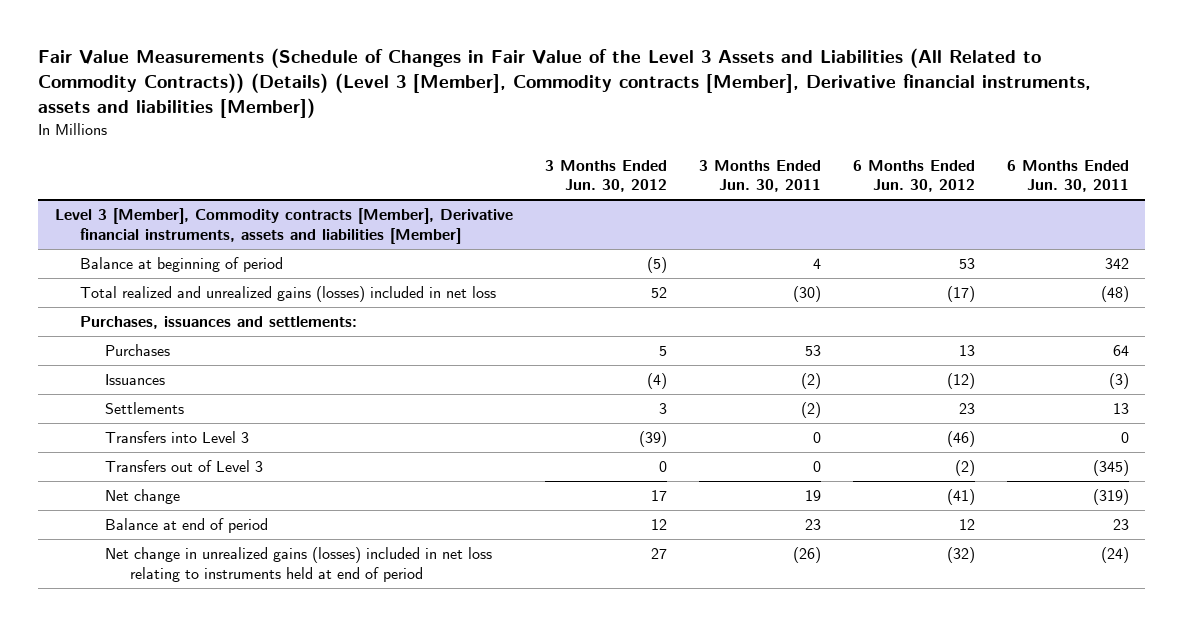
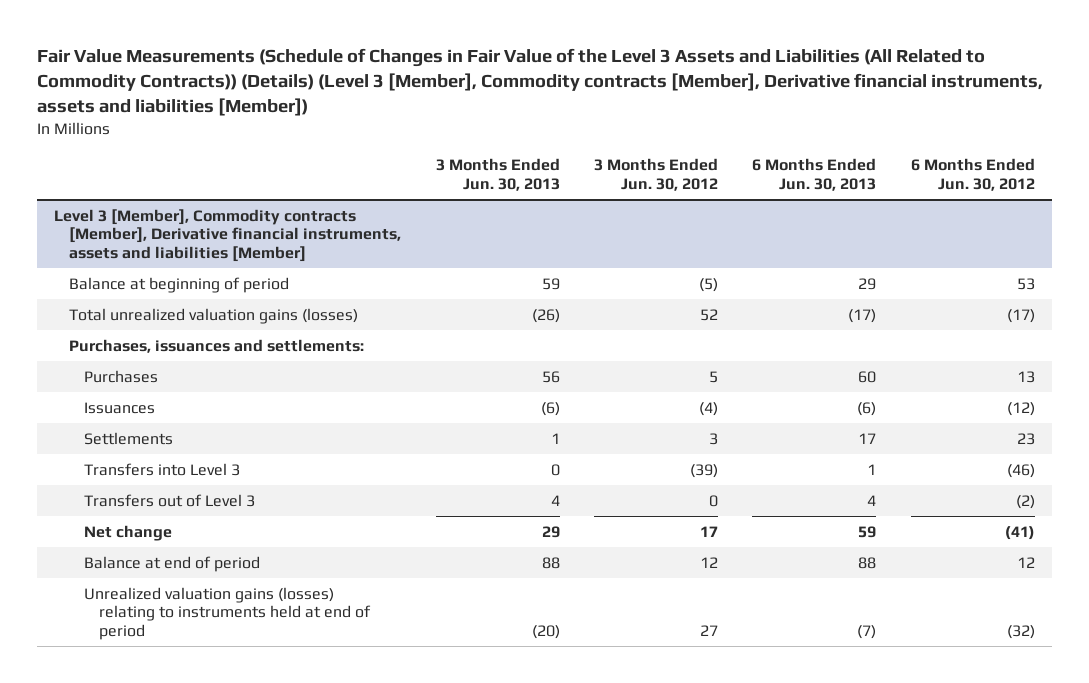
- | 3 Months Ended Jun. 30, 2012 | 3 Months Ended Jun. 30, 2011 | 6 Months Ended Jun. 30, 2012 | 6 Months Ended Jun. 30, 2011
+ | 3 Months Ended Jun. 30, 2013 | 3 Months Ended Jun. 30, 2012 | 6 Months Ended Jun. 30, 2013 | 6 Months Ended Jun. 30, 2012
@ Level 3 [Member], Commodity contracts [Member], Derivative financial instruments, assets and liabilities [Member]
- Total realized and unrealized gains (losses) included in net loss | 52 | (30) | (17) | (48)
+ Total unrealized valuation gains (losses) | (26) | 52 | (17) | (17)
- Net change in unrealized gains (losses) included in net loss relating to instruments held at end of period | 27 | (26) | (32) | (24)
+ Unrealized valuation gains (losses) relating to instruments held at end of period | (20) | 27 | (7) | (32)

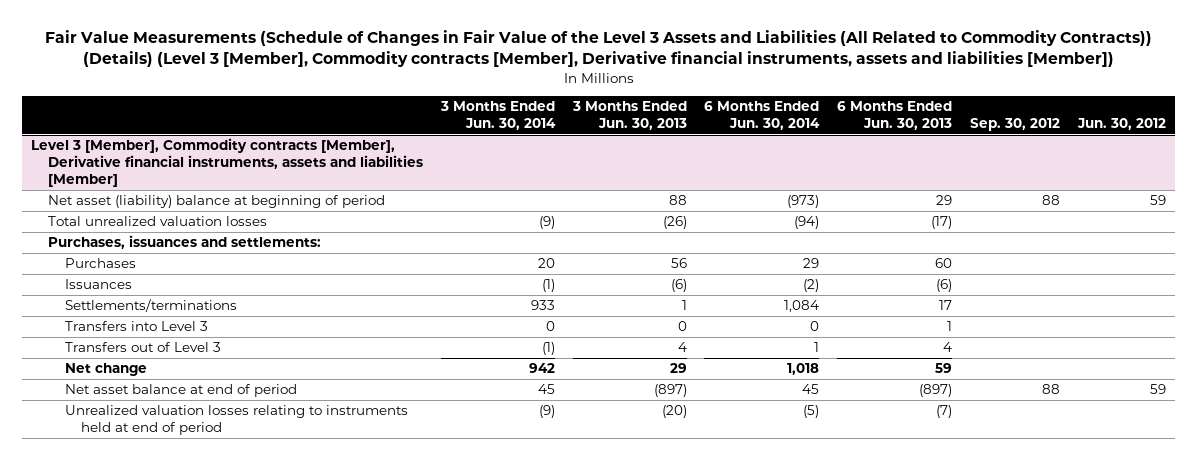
- | 3 Months Ended Jun. 30, 2013 | 3 Months Ended Jun. 30, 2012 | 6 Months Ended Jun. 30, 2013 | 6 Months Ended Jun. 30, 2012
+ | 3 Months Ended Jun. 30, 2014 | 3 Months Ended Jun. 30, 2013 | 6 Months Ended Jun. 30, 2014 | 6 Months Ended Jun. 30, 2013 | Sep. 30, 2012 | Jun. 30, 2012
@ Level 3 [Member], Commodity contracts [Member], Derivative financial instruments, assets and liabilities [Member]
- Balance at beginning of period | 59 | (5) | 29 | 53
- Total unrealized valuation gains (losses) | (26) | 52 | (17) | (17)
+ Net asset (liability) balance at beginning of period | | 88 | (973) | 29 | 88 | 59
+ Total unrealized valuation losses | (9) | (26) | (94) | (17) | |
- Settlements | 1 | 3 | 17 | 23
+ Settlements/terminations | 933 | 1 | 1,084 | 17 | |
- Balance at end of period | 88 | 12 | 88 | 12
- Unrealized valuation gains (losses) relating to instruments held at end of period | (20) | 27 | (7) | (32)
+ Net asset balance at end of period | 45 | (897) | 45 | (897) | 88 | 59
+ Unrealized valuation losses relating to instruments held at end of period | (9) | (20) | (5) | (7) | |

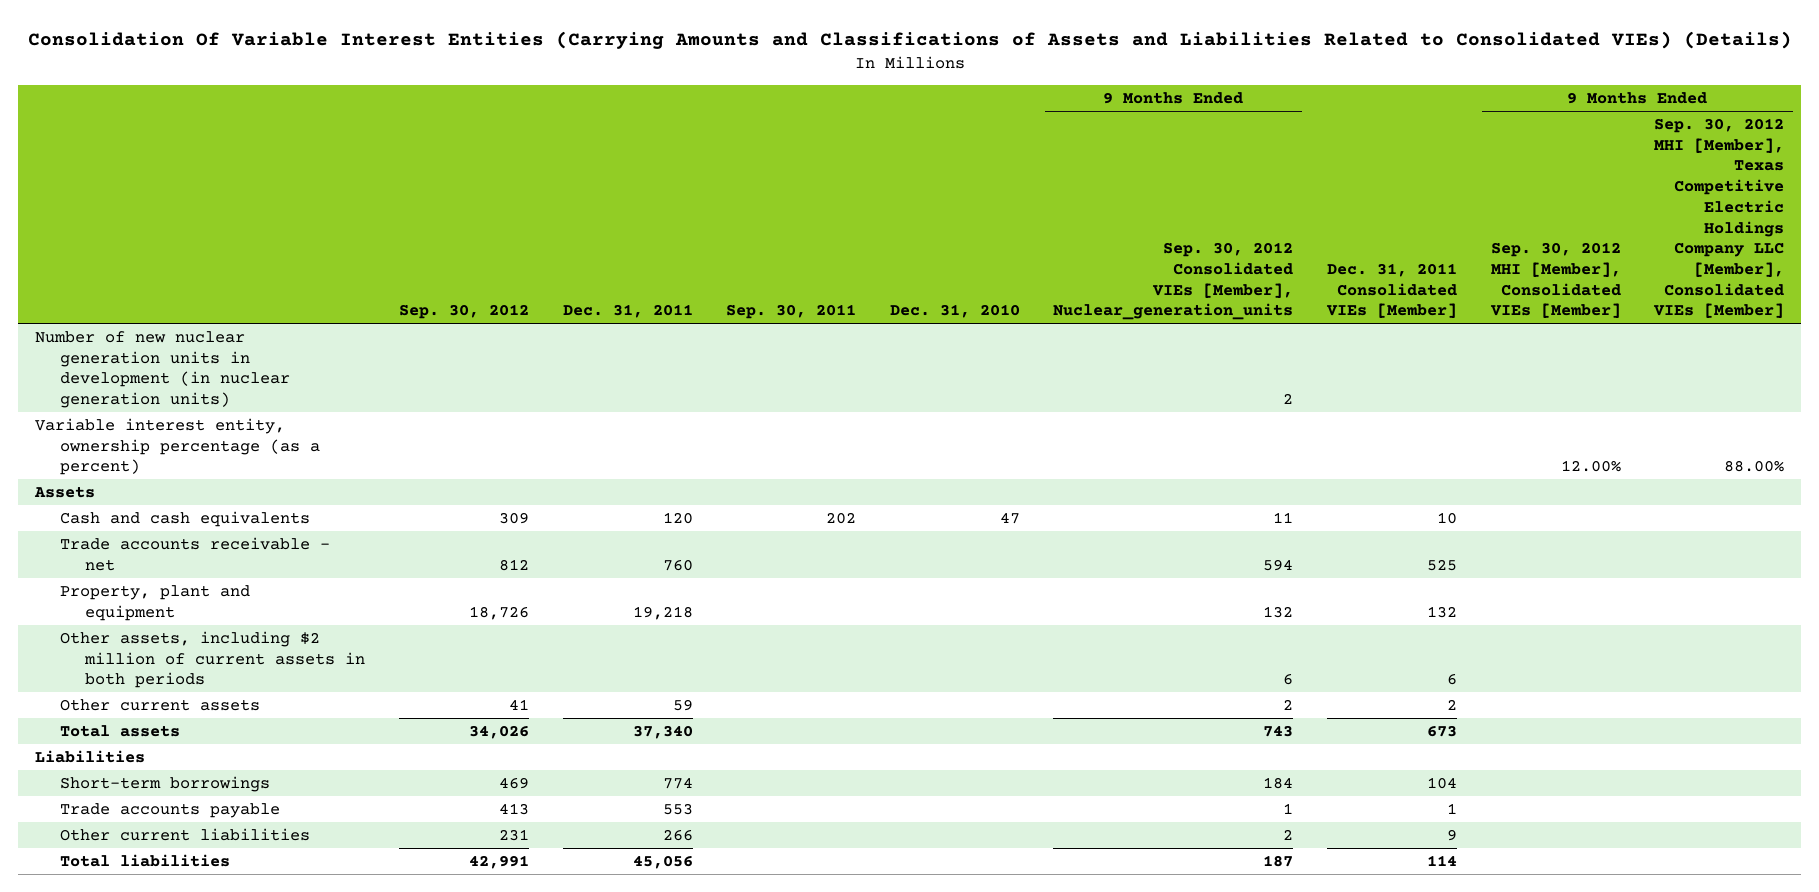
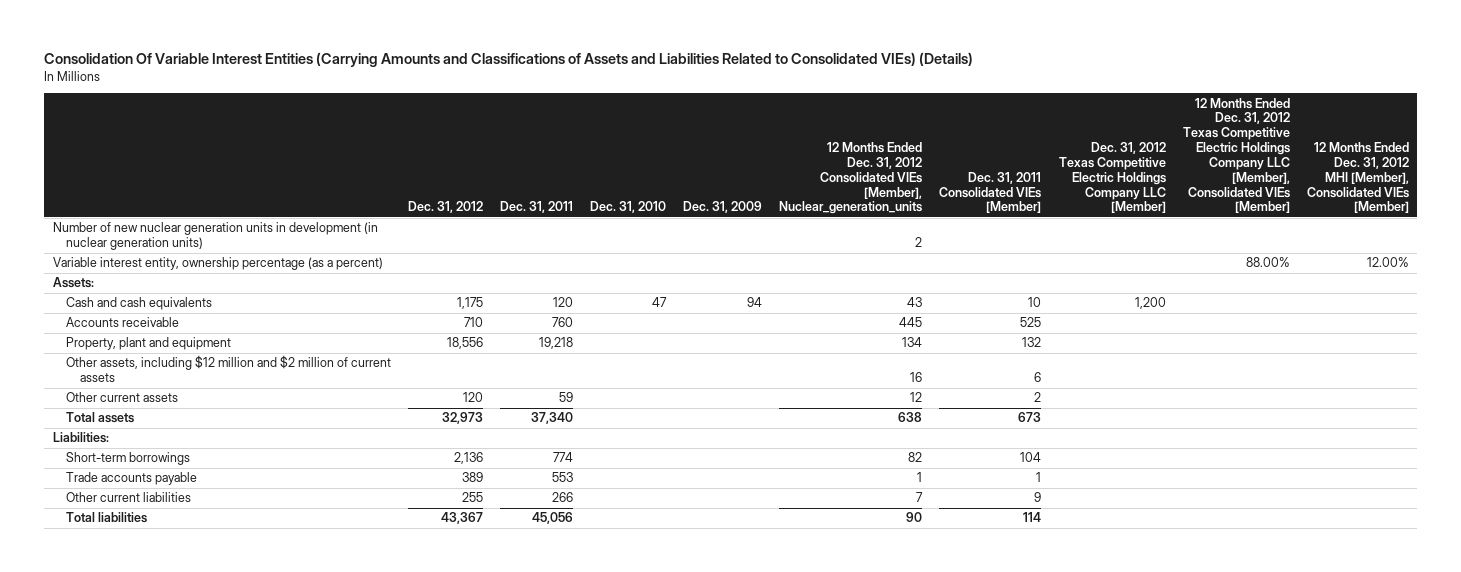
- | Sep. 30, 2012 | Dec. 31, 2011 | Sep. 30, 2011 | Dec. 31, 2010 | 9 Months Ended Sep. 30, 2012 Consolidated VIEs [Member], Nuclear_generation_units | Dec. 31, 2011 Consolidated VIEs [Member] | 9 Months Ended Sep. 30, 2012 MHI [Member], Consolidated VIEs [Member] | 9 Months Ended Sep. 30, 2012 MHI [Member], Texas Competitive Electric Holdings Company LLC [Member], Consolidated VIEs [Member]
+ | Dec. 31, 2012 | Dec. 31, 2011 | Dec. 31, 2010 | Dec. 31, 2009 | 12 Months Ended Dec. 31, 2012 Consolidated VIEs [Member], Nuclear_generation_units | Dec. 31, 2011 Consolidated VIEs [Member] | Dec. 31, 2012 Texas Competitive Electric Holdings Company LLC [Member] | 12 Months Ended Dec. 31, 2012 Texas Competitive Electric Holdings Company LLC [Member], Consolidated VIEs [Member] | 12 Months Ended Dec. 31, 2012 MHI [Member], Consolidated VIEs [Member]
- Assets
+ Assets:
- Trade accounts receivable - net | 812 | 760 | | | 594 | 525 | |
+ Accounts receivable | 710 | 760 | | | 445 | 525 | | |
- Other assets, including $2 million of current assets in both periods | | | | | 6 | 6 | |
+ Other assets, including $12 million and $2 million of current assets | | | | | 16 | 6 | | |
- Liabilities
+ Liabilities:

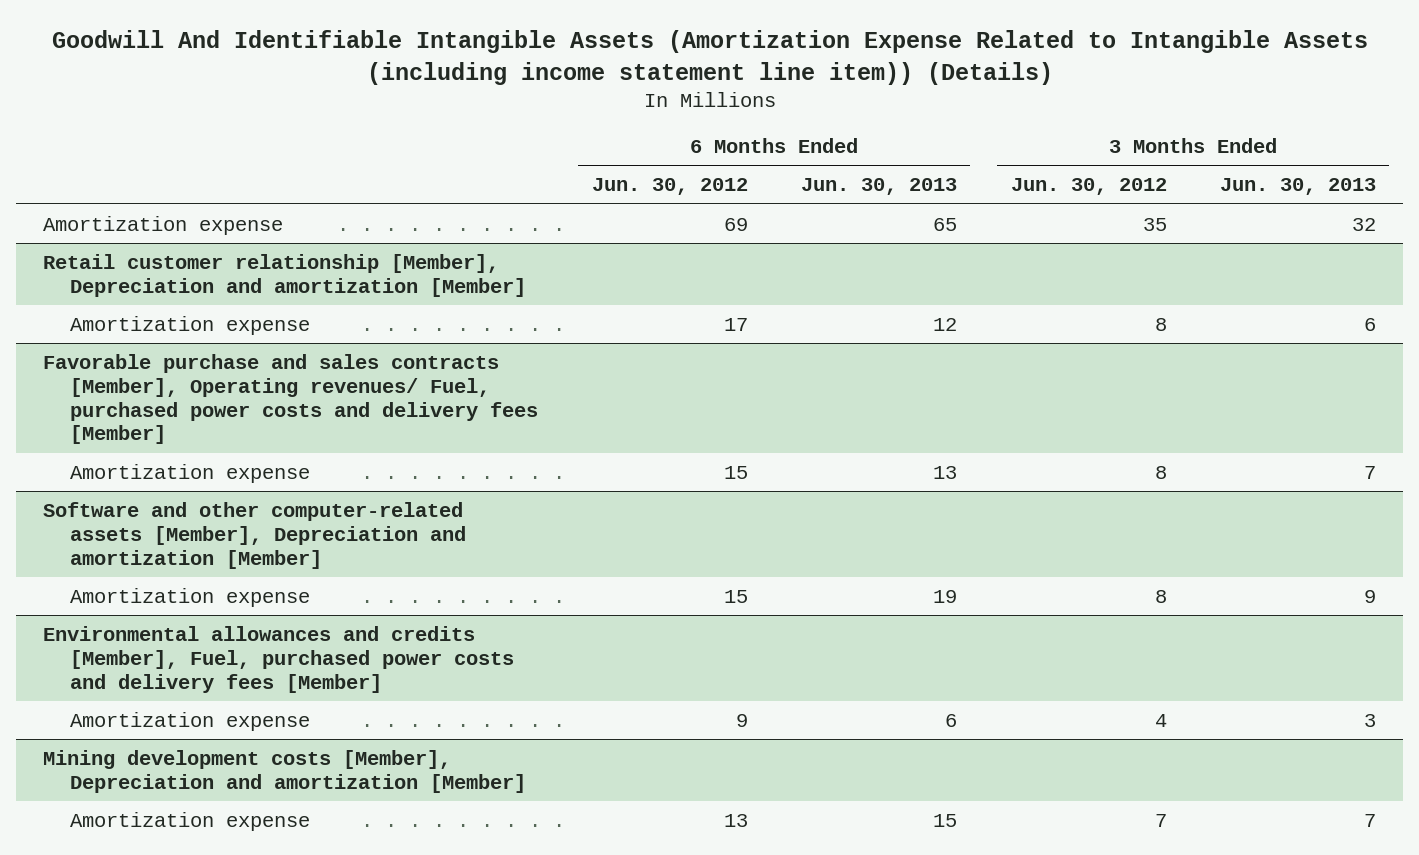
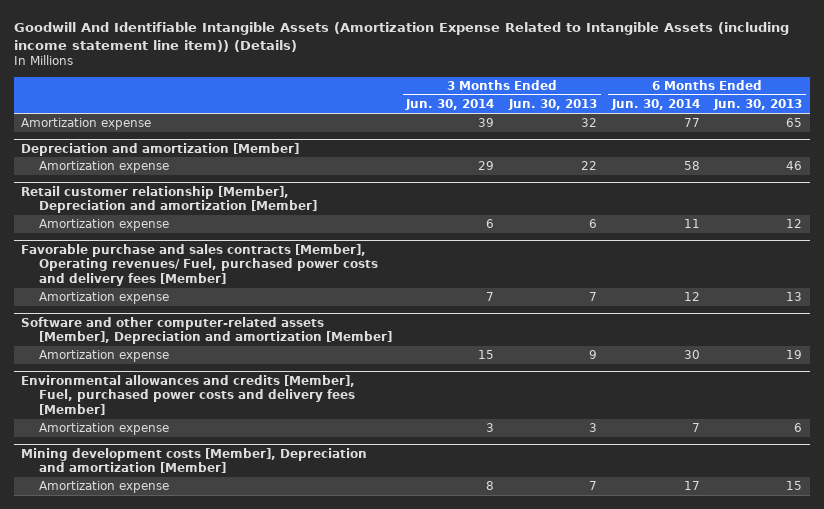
- | 6 Months Ended Jun. 30, 2012 | 6 Months Ended Jun. 30, 2013 | 3 Months Ended Jun. 30, 2012 | 3 Months Ended Jun. 30, 2013
+ | 3 Months Ended Jun. 30, 2014 | 3 Months Ended Jun. 30, 2013 | 6 Months Ended Jun. 30, 2014 | 6 Months Ended Jun. 30, 2013
+ Depreciation and amortization [Member]
+ Amortization expense | 29 | 22 | 58 | 46

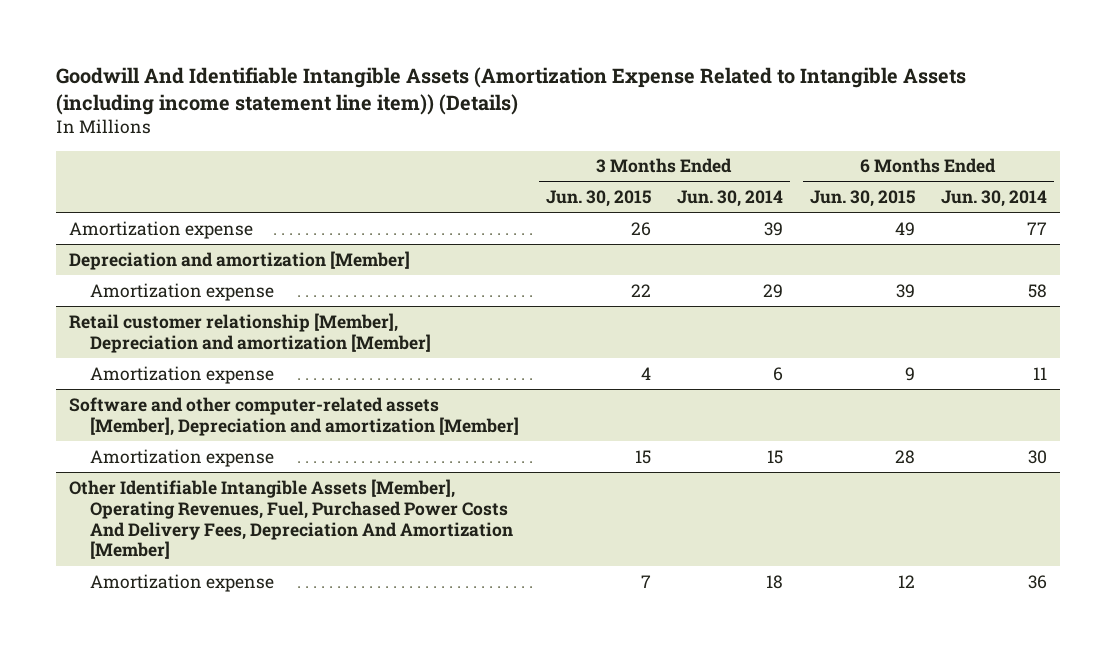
- | 3 Months Ended Jun. 30, 2014 | 3 Months Ended Jun. 30, 2013 | 6 Months Ended Jun. 30, 2014 | 6 Months Ended Jun. 30, 2013
+ | 3 Months Ended Jun. 30, 2015 | 3 Months Ended Jun. 30, 2014 | 6 Months Ended Jun. 30, 2015 | 6 Months Ended Jun. 30, 2014
- Favorable purchase and sales contracts [Member], Operating revenues/ Fuel, purchased power costs and delivery fees [Member]
- Amortization expense | 7 | 7 | 12 | 13
- Environmental allowances and credits [Member], Fuel, purchased power costs and delivery fees [Member]
- Amortization expense | 3 | 3 | 7 | 6
- Mining development costs [Member], Depreciation and amortization [Member]
- Amortization expense | 8 | 7 | 17 | 15
+ Other Identifiable Intangible Assets [Member], Operating Revenues, Fuel, Purchased Power Costs And Delivery Fees, Depreciation And Amortization [Member]
+ Amortization expense | 7 | 18 | 12 | 36

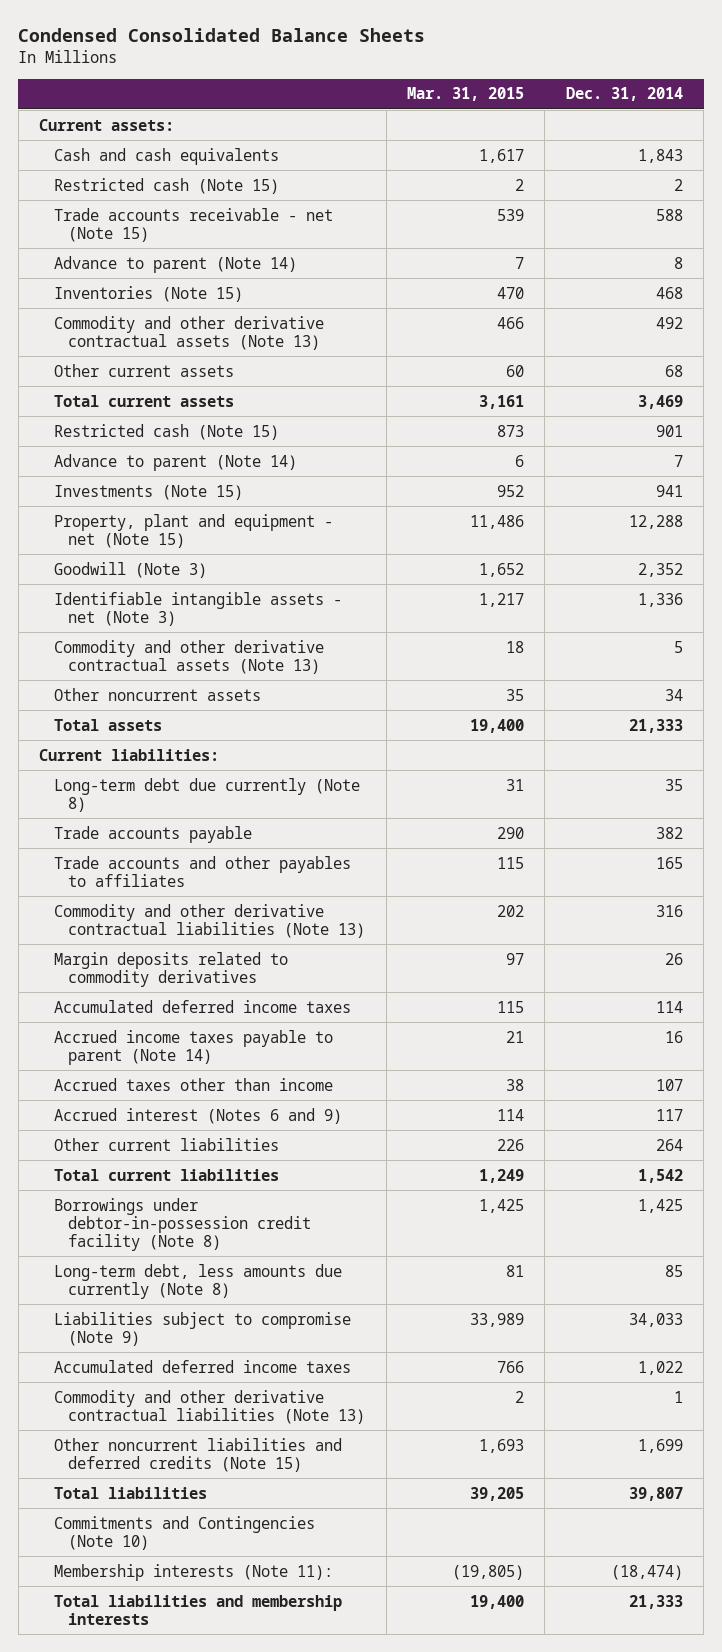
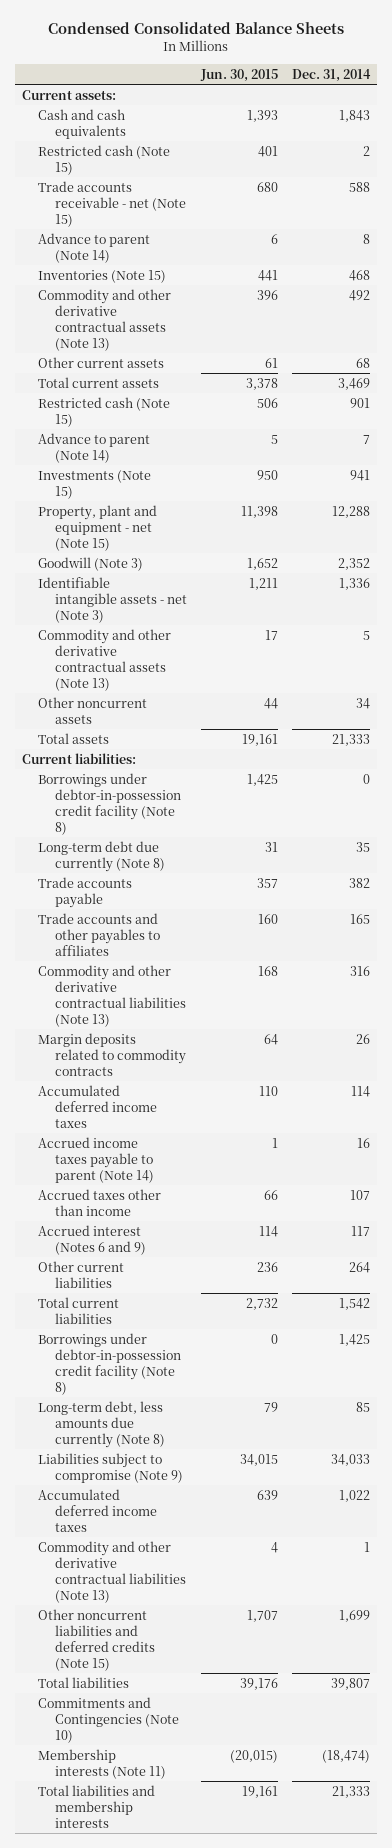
- | Mar. 31, 2015 | Dec. 31, 2014
+ | Jun. 30, 2015 | Dec. 31, 2014
+ Borrowings under debtor-in-possession credit facility (Note 8) | 1,425 | 0
- Margin deposits related to commodity derivatives | 97 | 26
+ Margin deposits related to commodity contracts | 64 | 26
- Membership interests (Note 11): | (19,805) | (18,474)
+ Membership interests (Note 11) | (20,015) | (18,474)

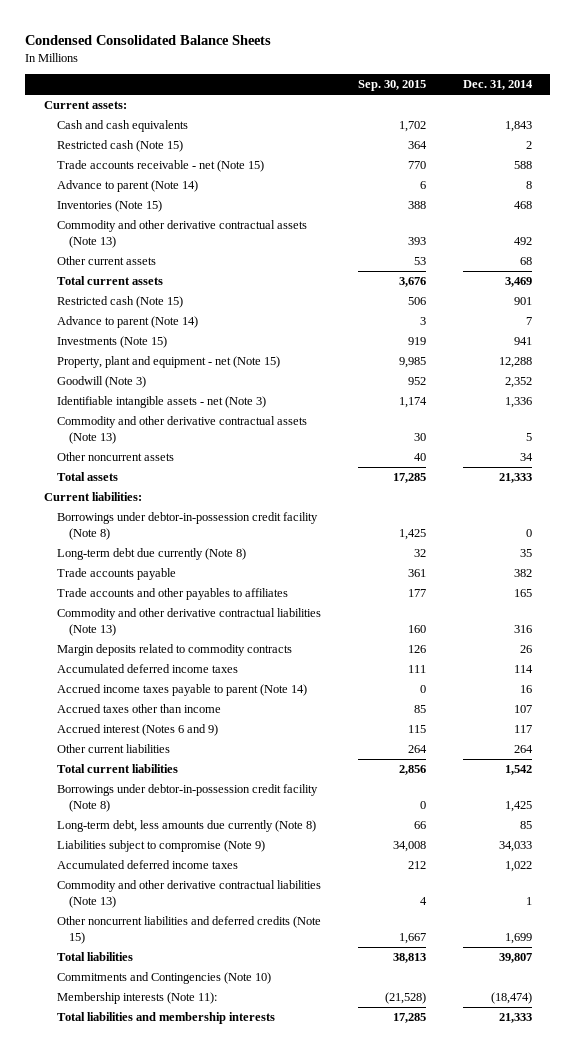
- | Jun. 30, 2015 | Dec. 31, 2014
+ | Sep. 30, 2015 | Dec. 31, 2014
- Membership interests (Note 11) | (20,015) | (18,474)
+ Membership interests (Note 11): | (21,528) | (18,474)

